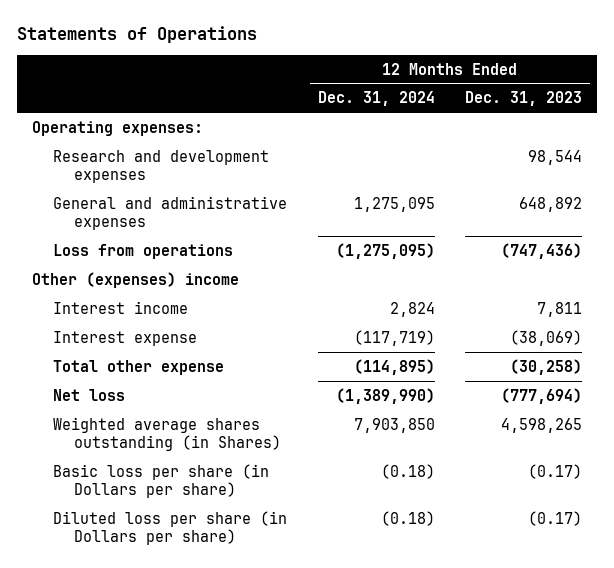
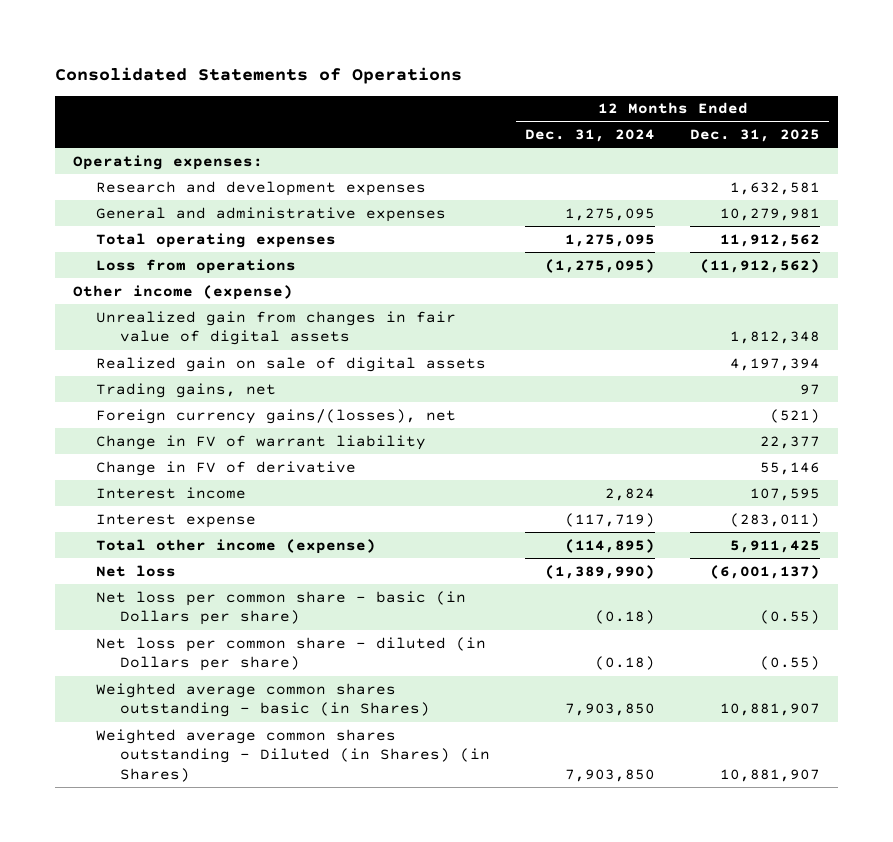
- Statements of Operations
+ Consolidated Statements of Operations
- | 12 Months Ended Dec. 31, 2024 | 12 Months Ended Dec. 31, 2023
+ | 12 Months Ended Dec. 31, 2024 | 12 Months Ended Dec. 31, 2025
+ Total operating expenses | 1,275,095 | 11,912,562
- Other (expenses) income
+ Other income (expense)
+ Unrealized gain from changes in fair value of digital assets | | 1,812,348
+ Realized gain on sale of digital assets | | 4,197,394
+ Trading gains, net | | 97
+ Foreign currency gains/(losses), net | | (521)
+ Change in FV of warrant liability | | 22,377
+ Change in FV of derivative | | 55,146
- Total other expense | (114,895) | (30,258)
+ Total other income (expense) | (114,895) | 5,911,425
- Weighted average shares outstanding (in Shares) | 7,903,850 | 4,598,265
- Basic loss per share (in Dollars per share) | (0.18) | (0.17)
- Diluted loss per share (in Dollars per share) | (0.18) | (0.17)
+ Net loss per common share - basic (in Dollars per share) | (0.18) | (0.55)
+ Net loss per common share - diluted (in Dollars per share) | (0.18) | (0.55)
+ Weighted average common shares outstanding - basic (in Shares) | 7,903,850 | 10,881,907
+ Weighted average common shares outstanding - Diluted (in Shares) (in Shares) | 7,903,850 | 10,881,907

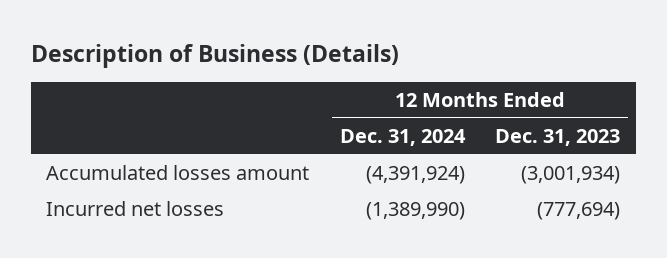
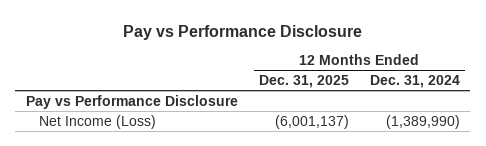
- Description of Business (Details)
+ Pay vs Performance Disclosure
- | 12 Months Ended Dec. 31, 2024 | 12 Months Ended Dec. 31, 2023
+ | 12 Months Ended Dec. 31, 2025 | 12 Months Ended Dec. 31, 2024
- Accumulated losses amount | (4,391,924) | (3,001,934)
- Incurred net losses | (1,389,990) | (777,694)
+ Pay vs Performance Disclosure
+ Net Income (Loss) | (6,001,137) | (1,389,990)

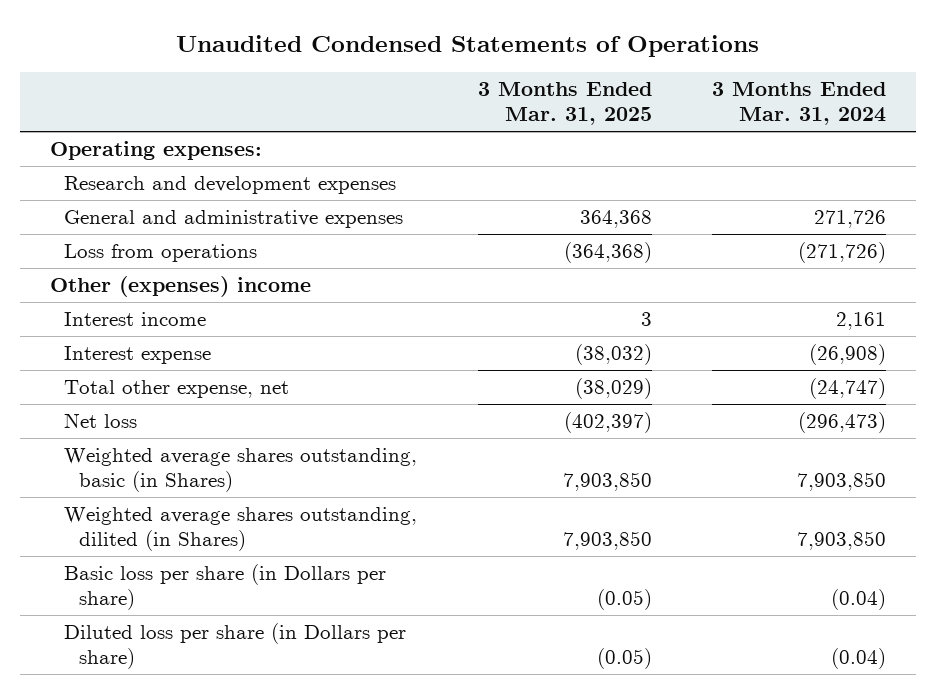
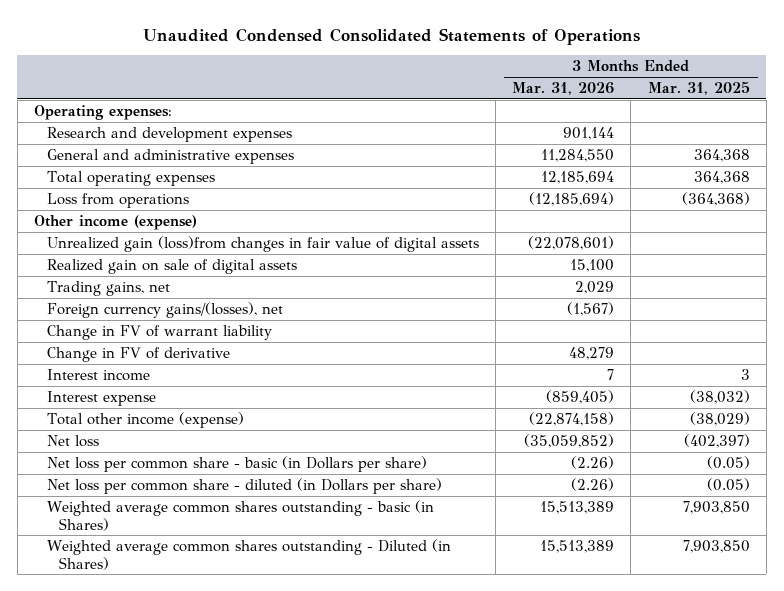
- Unaudited Condensed Statements of Operations
+ Unaudited Condensed Consolidated Statements of Operations
- | 3 Months Ended Mar. 31, 2025 | 3 Months Ended Mar. 31, 2024
+ | 3 Months Ended Mar. 31, 2026 | 3 Months Ended Mar. 31, 2025
+ Total operating expenses | 12,185,694 | 364,368
- Other (expenses) income
+ Other income (expense)
+ Unrealized gain (loss)from changes in fair value of digital assets | (22,078,601) |
+ Realized gain on sale of digital assets | 15,100 |
+ Trading gains, net | 2,029 |
+ Foreign currency gains/(losses), net | (1,567) |
+ Change in FV of warrant liability
+ Change in FV of derivative | 48,279 |
- Total other expense, net | (38,029) | (24,747)
+ Total other income (expense) | (22,874,158) | (38,029)
- Weighted average shares outstanding, basic (in Shares) | 7,903,850 | 7,903,850
- Weighted average shares outstanding, dilited (in Shares) | 7,903,850 | 7,903,850
- Basic loss per share (in Dollars per share) | (0.05) | (0.04)
- Diluted loss per share (in Dollars per share) | (0.05) | (0.04)
+ Net loss per common share - basic (in Dollars per share) | (2.26) | (0.05)
+ Net loss per common share - diluted (in Dollars per share) | (2.26) | (0.05)
+ Weighted average common shares outstanding - basic (in Shares) | 15,513,389 | 7,903,850
+ Weighted average common shares outstanding - Diluted (in Shares) | 15,513,389 | 7,903,850

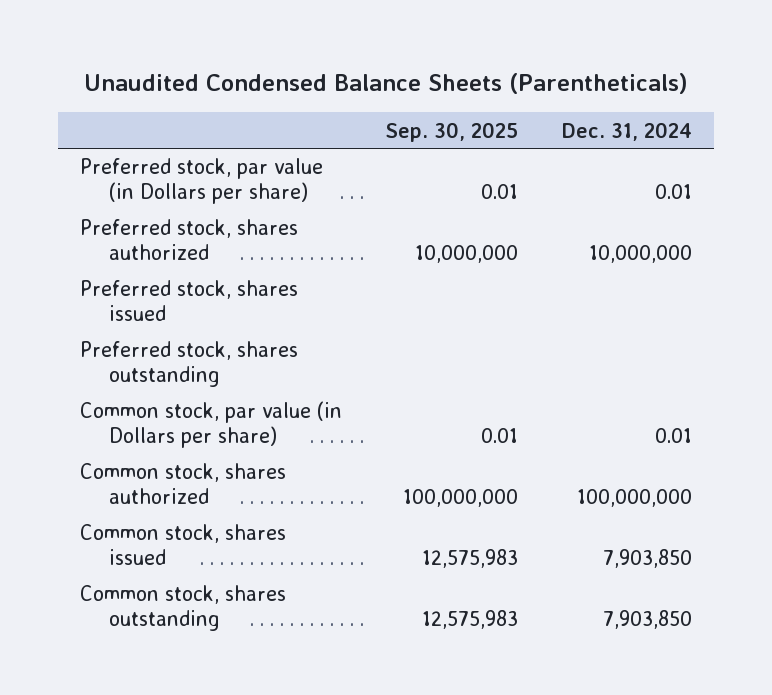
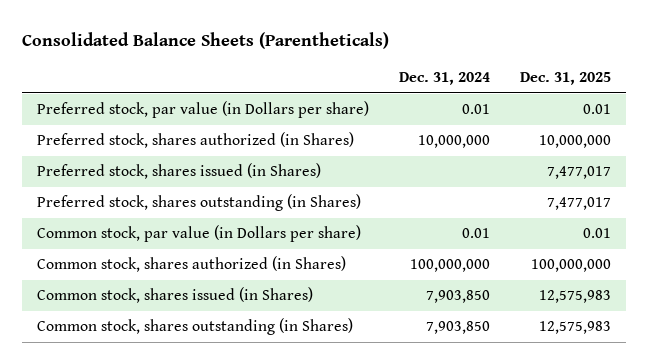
- Unaudited Condensed Balance Sheets (Parentheticals)
+ Consolidated Balance Sheets (Parentheticals)
- | Sep. 30, 2025 | Dec. 31, 2024
+ | Dec. 31, 2024 | Dec. 31, 2025
- Preferred stock, shares authorized | 10,000,000 | 10,000,000
- Preferred stock, shares issued
- Preferred stock, shares outstanding
+ Preferred stock, shares authorized (in Shares) | 10,000,000 | 10,000,000
+ Preferred stock, shares issued (in Shares) | | 7,477,017
+ Preferred stock, shares outstanding (in Shares) | | 7,477,017
- Common stock, shares authorized | 100,000,000 | 100,000,000
- Common stock, shares issued | 12,575,983 | 7,903,850
- Common stock, shares outstanding | 12,575,983 | 7,903,850
+ Common stock, shares authorized (in Shares) | 100,000,000 | 100,000,000
+ Common stock, shares issued (in Shares) | 7,903,850 | 12,575,983
+ Common stock, shares outstanding (in Shares) | 7,903,850 | 12,575,983

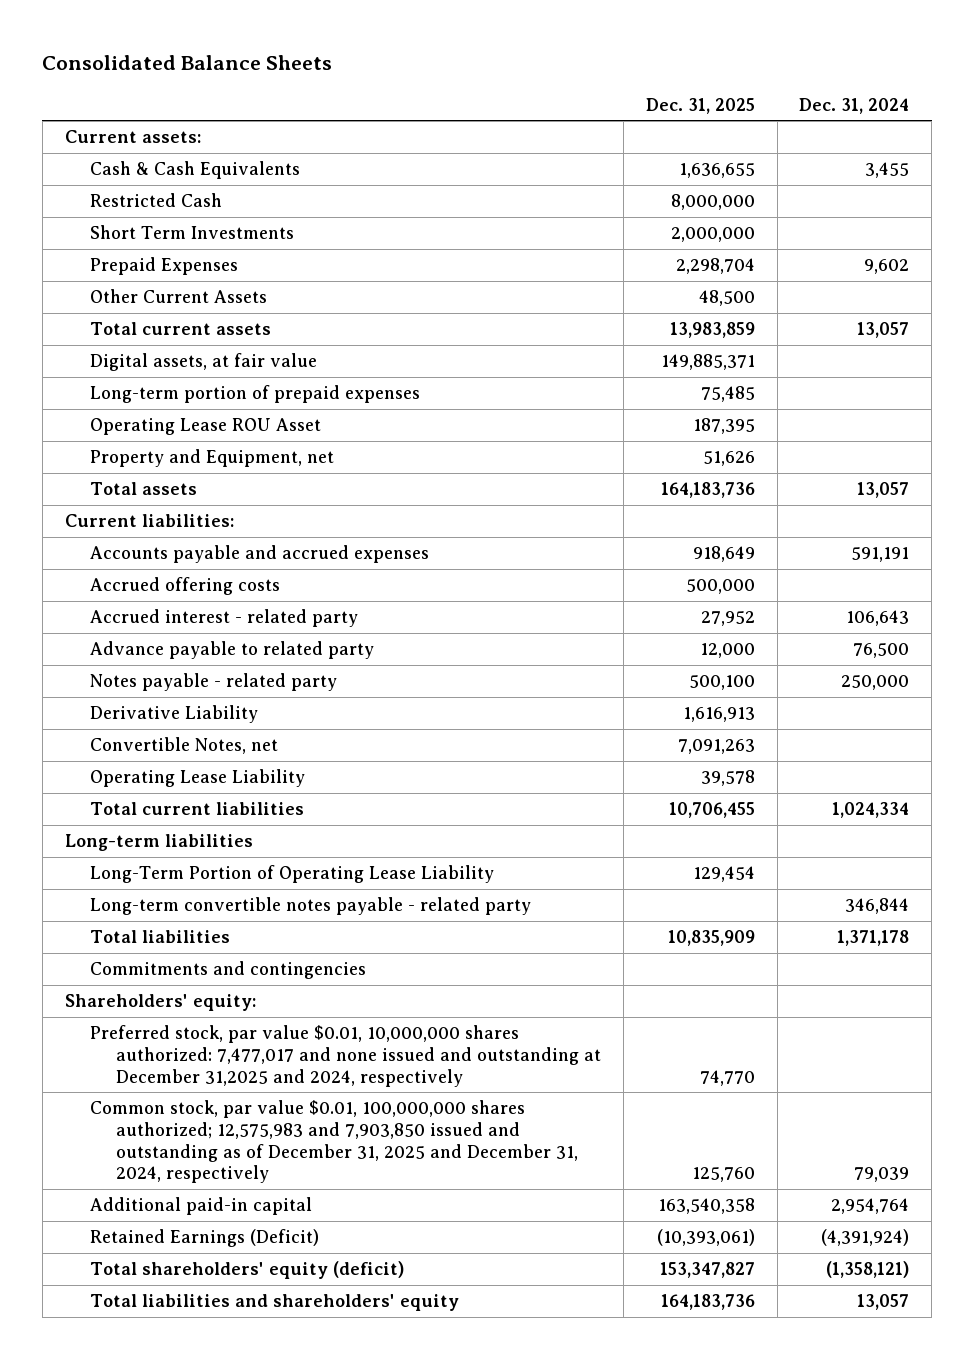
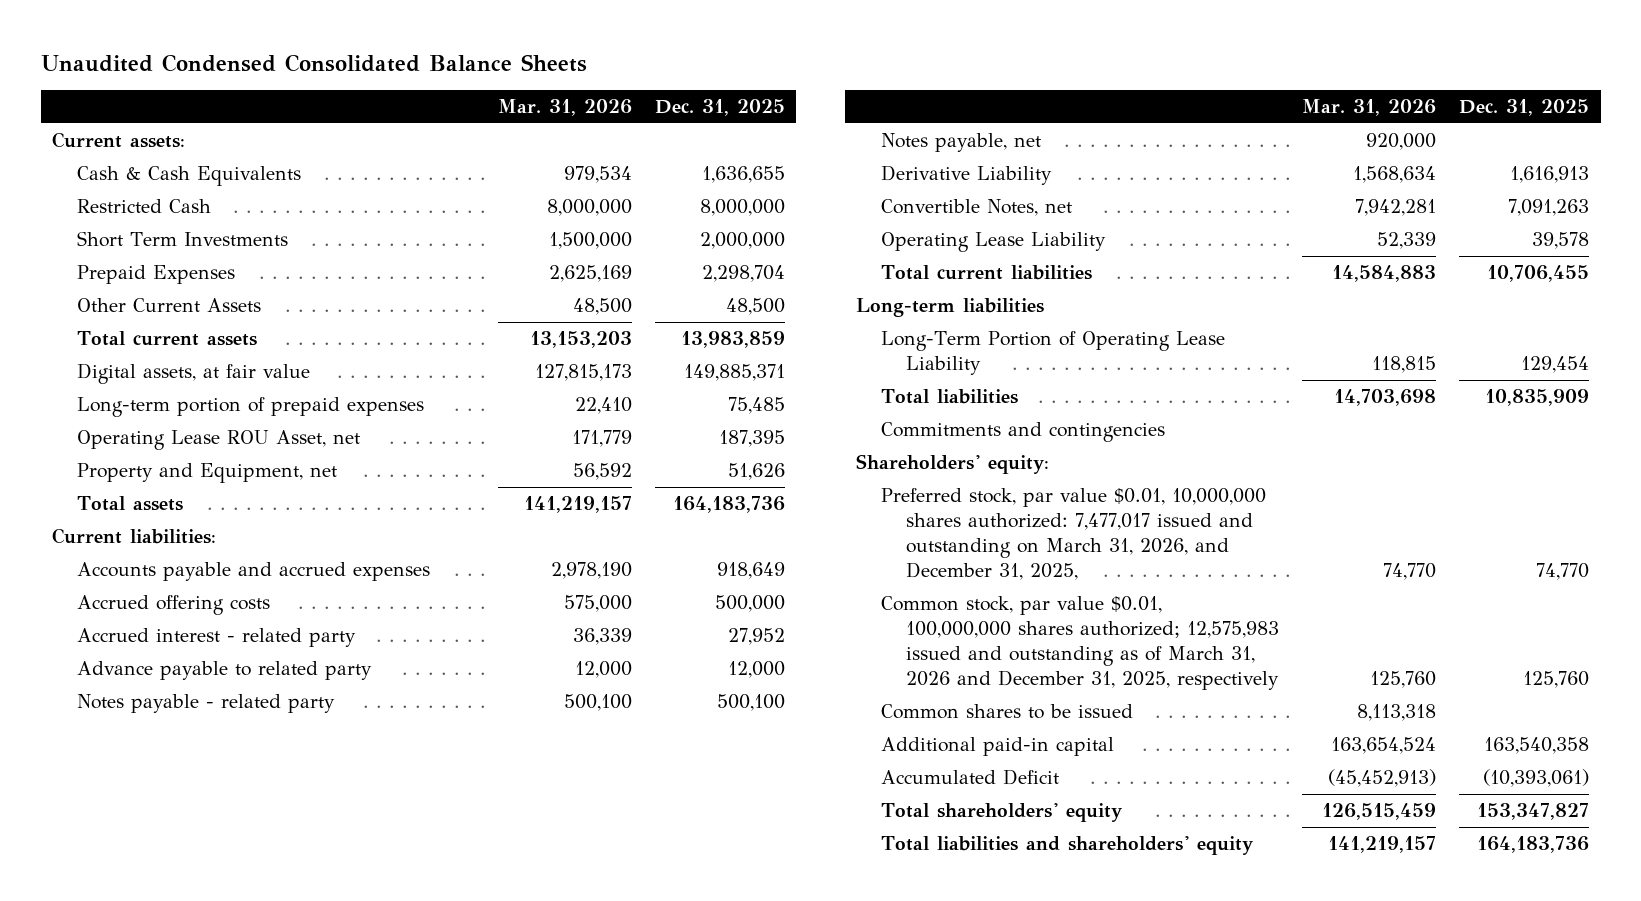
- Consolidated Balance Sheets
+ Unaudited Condensed Consolidated Balance Sheets
- | Dec. 31, 2025 | Dec. 31, 2024
+ | Mar. 31, 2026 | Dec. 31, 2025
- Operating Lease ROU Asset | 187,395 |
+ Operating Lease ROU Asset, net | 171,779 | 187,395
+ Notes payable, net | 920,000 |
- Long-term convertible notes payable - related party | | 346,844
- Preferred stock, par value $0.01, 10,000,000 shares authorized: 7,477,017 and none issued and outstanding at December 31,2025 and 2024, respectively | 74,770 |
- Common stock, par value $0.01, 100,000,000 shares authorized; 12,575,983 and 7,903,850 issued and outstanding as of December 31, 2025 and December 31, 2024, respectively | 125,760 | 79,039
+ Preferred stock, par value $0.01, 10,000,000 shares authorized: 7,477,017 issued and outstanding on March 31, 2026, and December 31, 2025, | 74,770 | 74,770
+ Common stock, par value $0.01, 100,000,000 shares authorized; 12,575,983 issued and outstanding as of March 31, 2026 and December 31, 2025, respectively | 125,760 | 125,760
+ Common shares to be issued | 8,113,318 |
- Retained Earnings (Deficit) | (10,393,061) | (4,391,924)
- Total shareholders' equity (deficit) | 153,347,827 | (1,358,121)
+ Accumulated Deficit | (45,452,913) | (10,393,061)
+ Total shareholders' equity | 126,515,459 | 153,347,827

